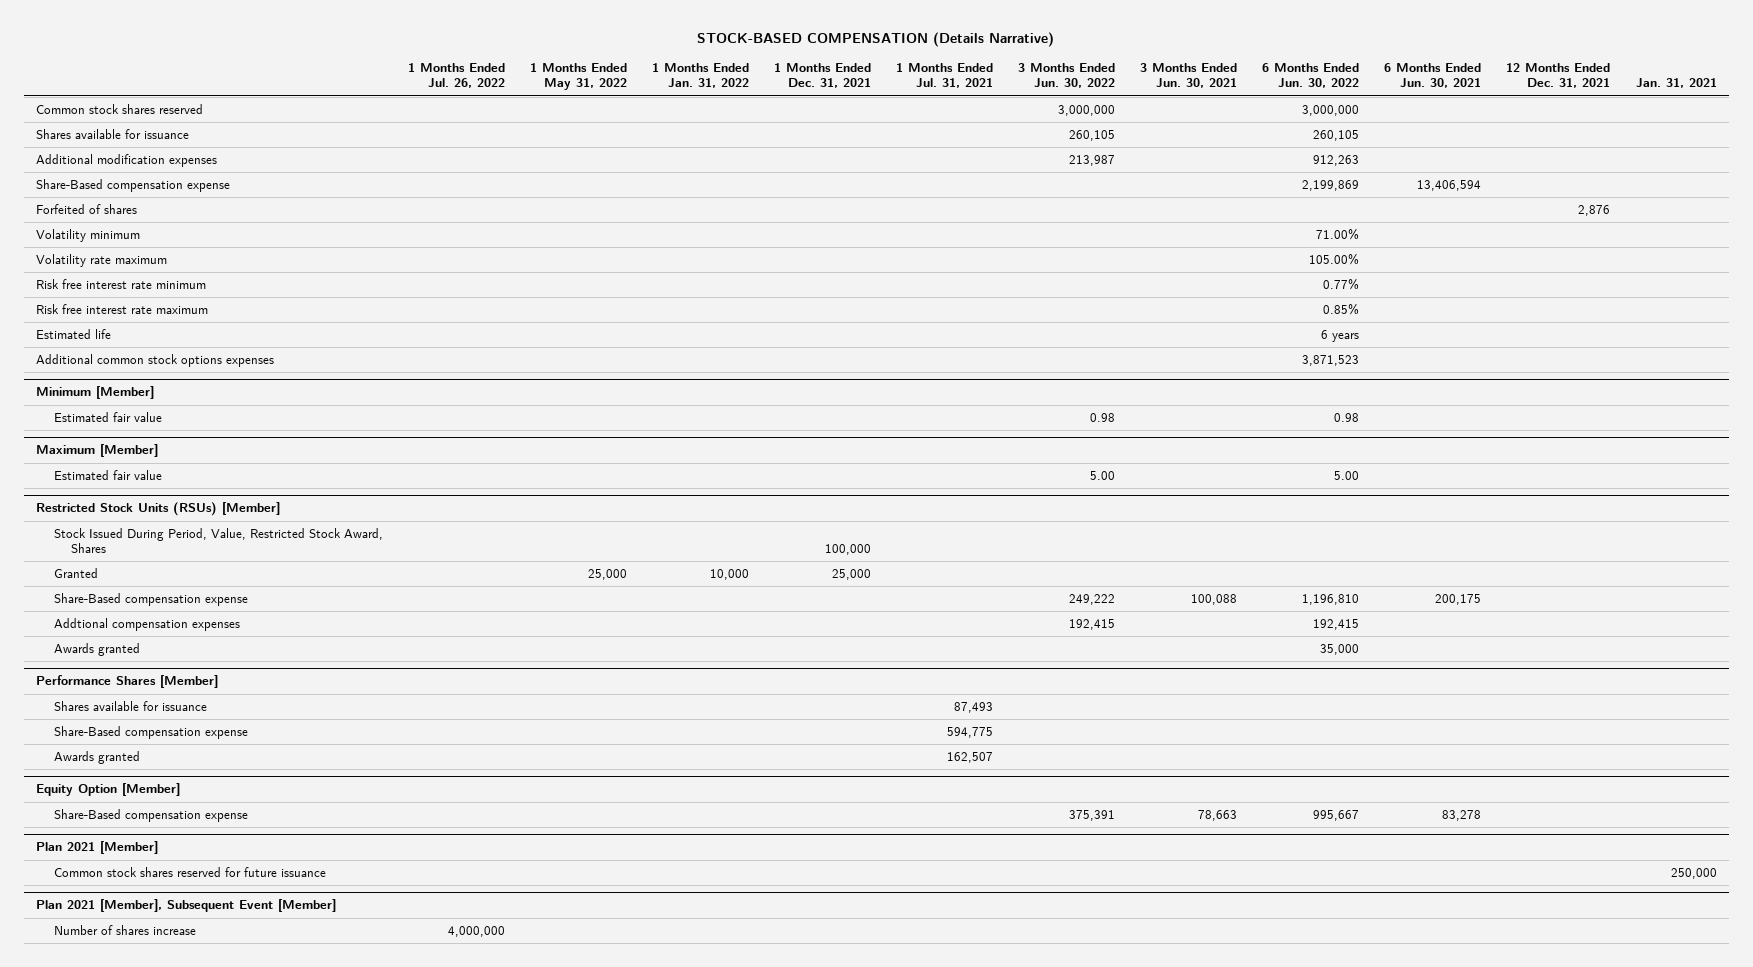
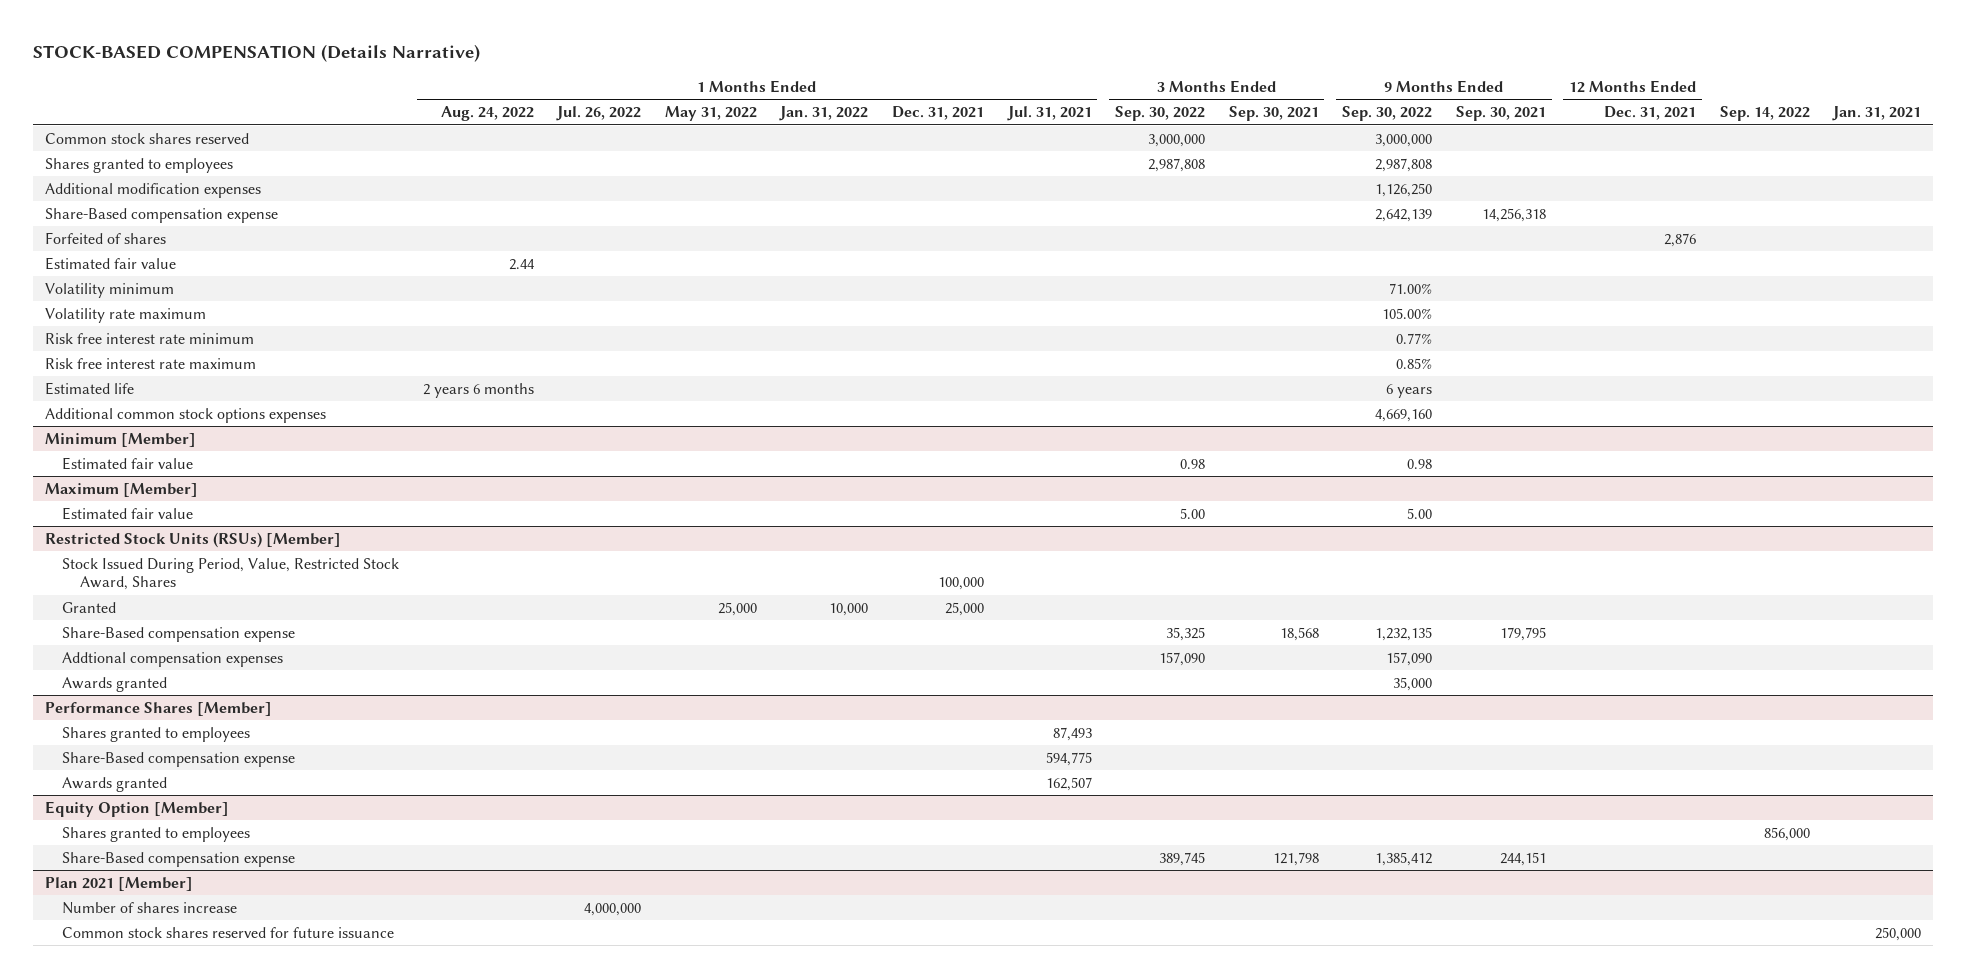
- | 1 Months Ended Jul. 26, 2022 | 1 Months Ended May 31, 2022 | 1 Months Ended Jan. 31, 2022 | 1 Months Ended Dec. 31, 2021 | 1 Months Ended Jul. 31, 2021 | 3 Months Ended Jun. 30, 2022 | 3 Months Ended Jun. 30, 2021 | 6 Months Ended Jun. 30, 2022 | 6 Months Ended Jun. 30, 2021 | 12 Months Ended Dec. 31, 2021 | Jan. 31, 2021
+ | 1 Months Ended Aug. 24, 2022 | 1 Months Ended Jul. 26, 2022 | 1 Months Ended May 31, 2022 | 1 Months Ended Jan. 31, 2022 | 1 Months Ended Dec. 31, 2021 | 1 Months Ended Jul. 31, 2021 | 3 Months Ended Sep. 30, 2022 | 3 Months Ended Sep. 30, 2021 | 9 Months Ended Sep. 30, 2022 | 9 Months Ended Sep. 30, 2021 | 12 Months Ended Dec. 31, 2021 | Sep. 14, 2022 | Jan. 31, 2021
- Shares available for issuance | | | | | | 260,105 | | 260,105 | | |
+ Shares granted to employees | | | | | | | 2,987,808 | | 2,987,808 | | | |
+ Estimated fair value | 2.44 | | | | | | | | | | | |
@ Performance Shares [Member]
- Shares available for issuance | | | | | 87,493 | | | | | |
+ Shares granted to employees | | | | | | 87,493 | | | | | | |
@ Equity Option [Member]
+ Shares granted to employees | | | | | | | | | | | | 856,000 |
@ Plan 2021 [Member]
+ Number of shares increase | | 4,000,000 | | | | | | | | | | |
- Plan 2021 [Member], Subsequent Event [Member]
- Number of shares increase | 4,000,000 | | | | | | | | | |

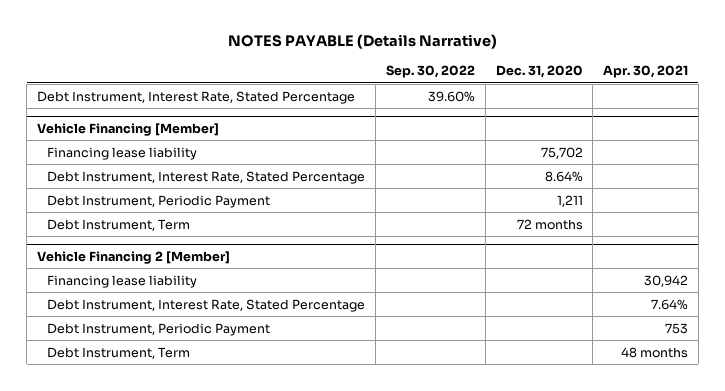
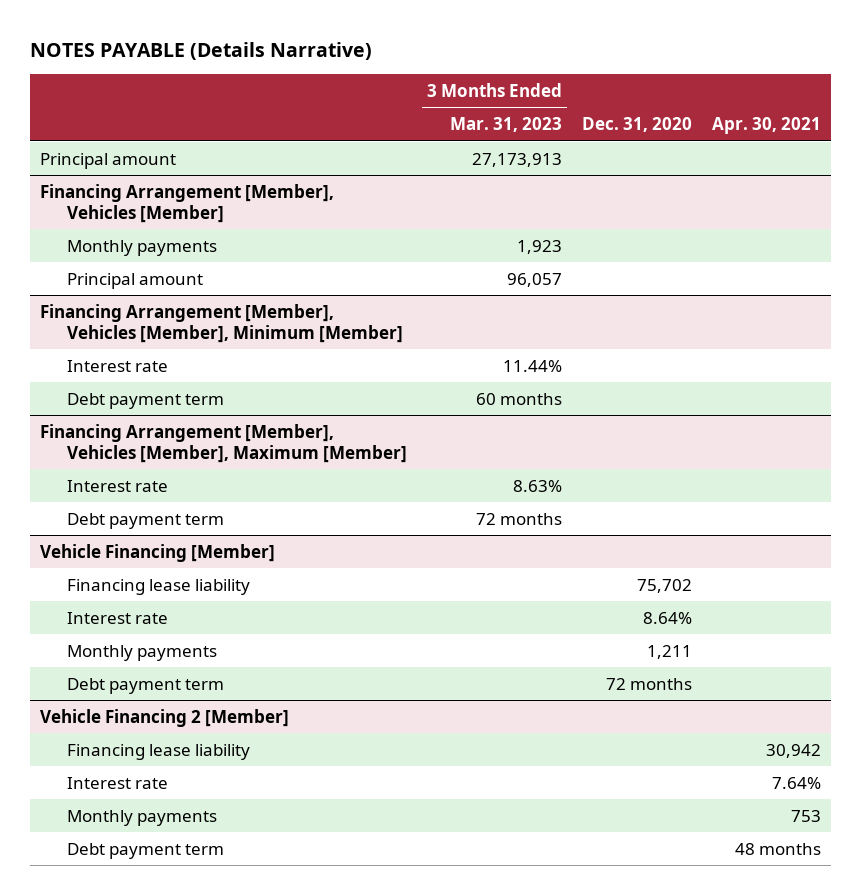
- | Sep. 30, 2022 | Dec. 31, 2020 | Apr. 30, 2021
+ | 3 Months Ended Mar. 31, 2023 | Dec. 31, 2020 | Apr. 30, 2021
- Debt Instrument, Interest Rate, Stated Percentage | 39.60% | |
+ Principal amount | 27,173,913 | |
+ Financing Arrangement [Member], Vehicles [Member]
+ Monthly payments | 1,923 | |
+ Principal amount | 96,057 | |
+ Financing Arrangement [Member], Vehicles [Member], Minimum [Member]
+ Interest rate | 11.44% | |
+ Debt payment term | 60 months | |
+ Financing Arrangement [Member], Vehicles [Member], Maximum [Member]
+ Interest rate | 8.63% | |
+ Debt payment term | 72 months | |
@ Vehicle Financing [Member]
- Debt Instrument, Interest Rate, Stated Percentage | | 8.64% |
- Debt Instrument, Periodic Payment | | 1,211 |
- Debt Instrument, Term | | 72 months |
+ Interest rate | | 8.64% |
+ Monthly payments | | 1,211 |
+ Debt payment term | | 72 months |
@ Vehicle Financing 2 [Member]
- Debt Instrument, Interest Rate, Stated Percentage | | | 7.64%
- Debt Instrument, Periodic Payment | | | 753
- Debt Instrument, Term | | | 48 months
+ Interest rate | | | 7.64%
+ Monthly payments | | | 753
+ Debt payment term | | | 48 months

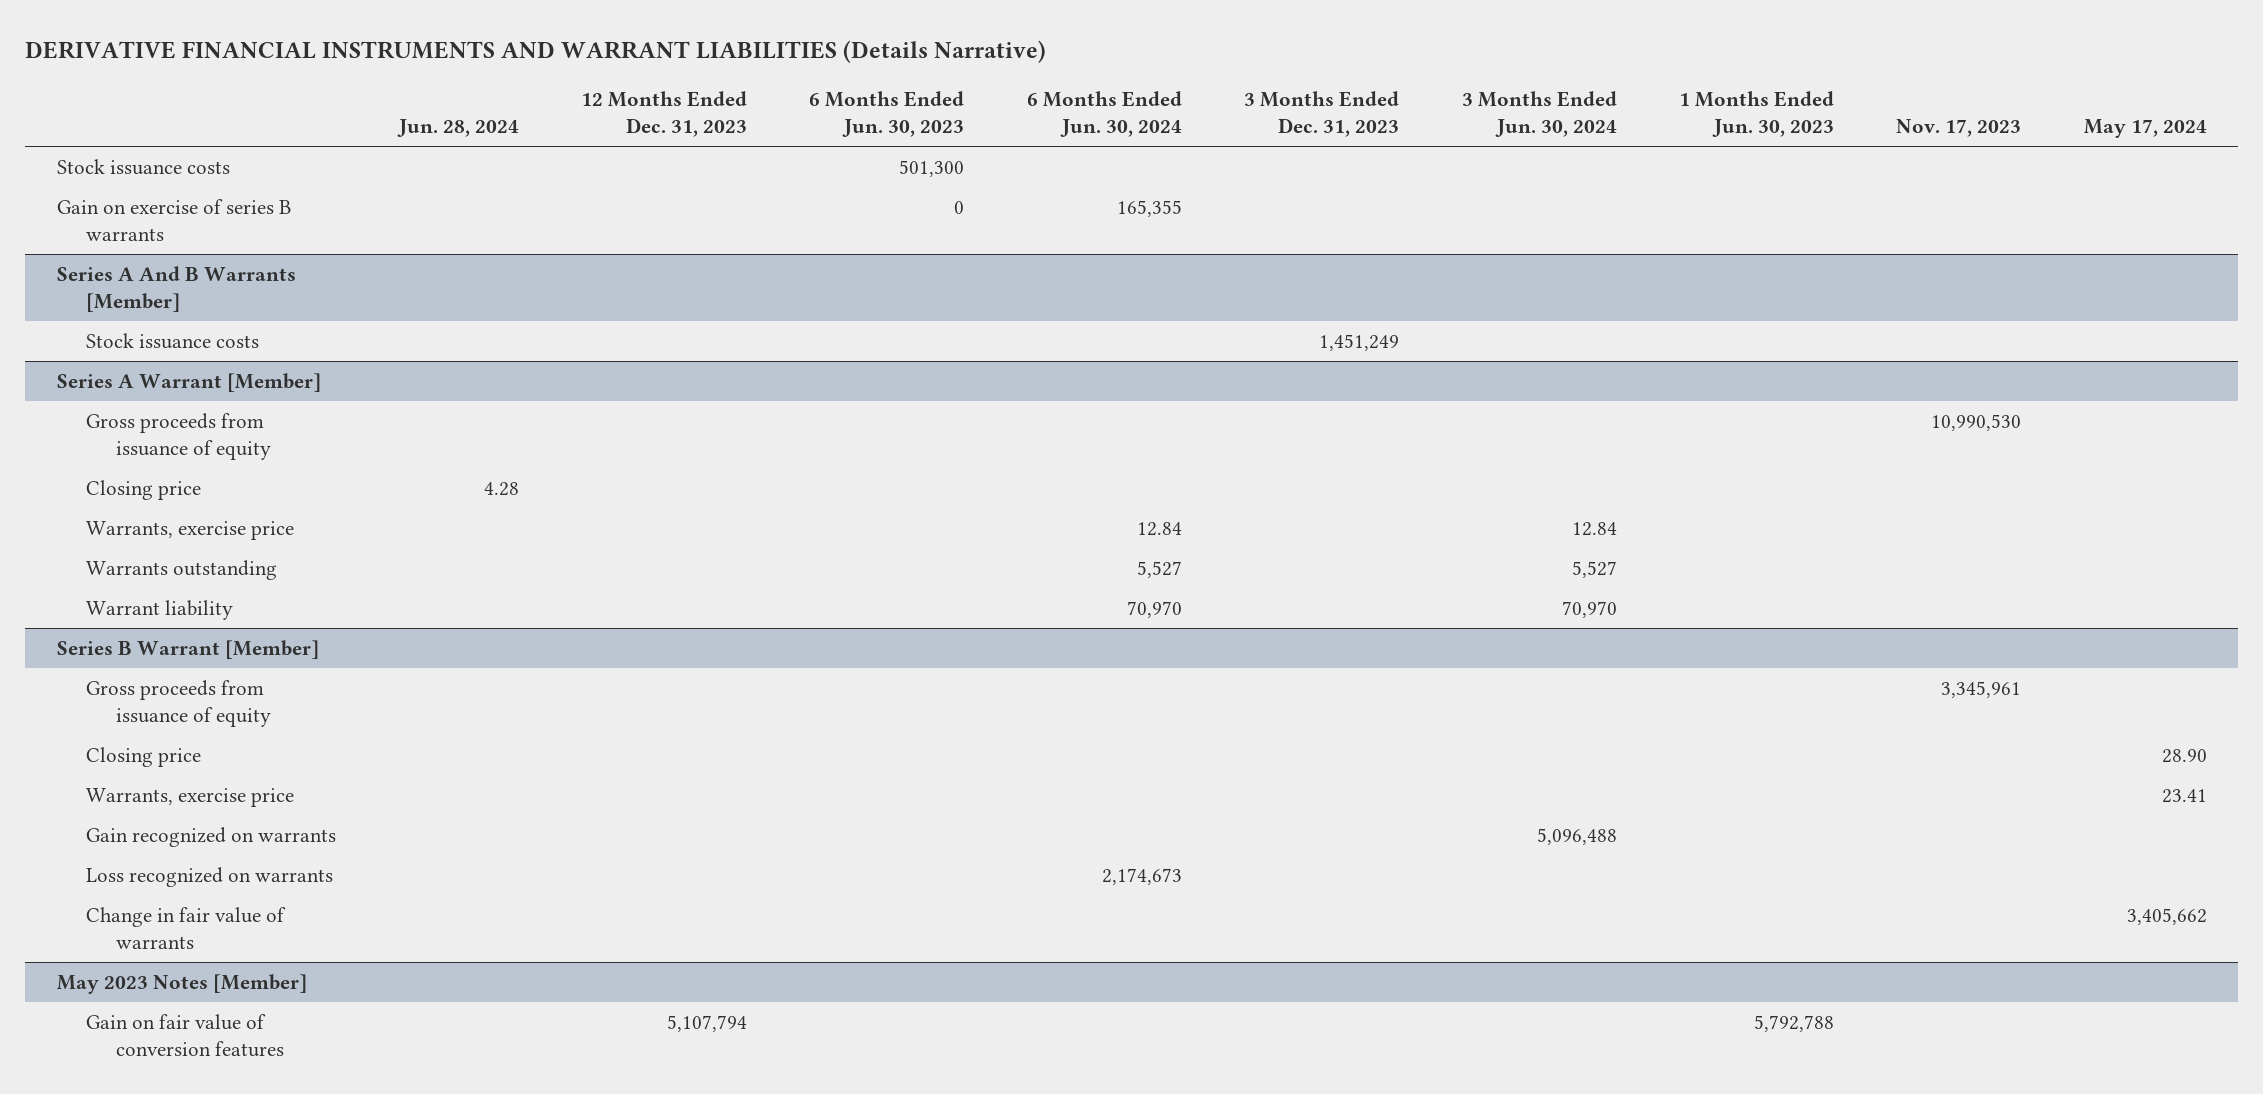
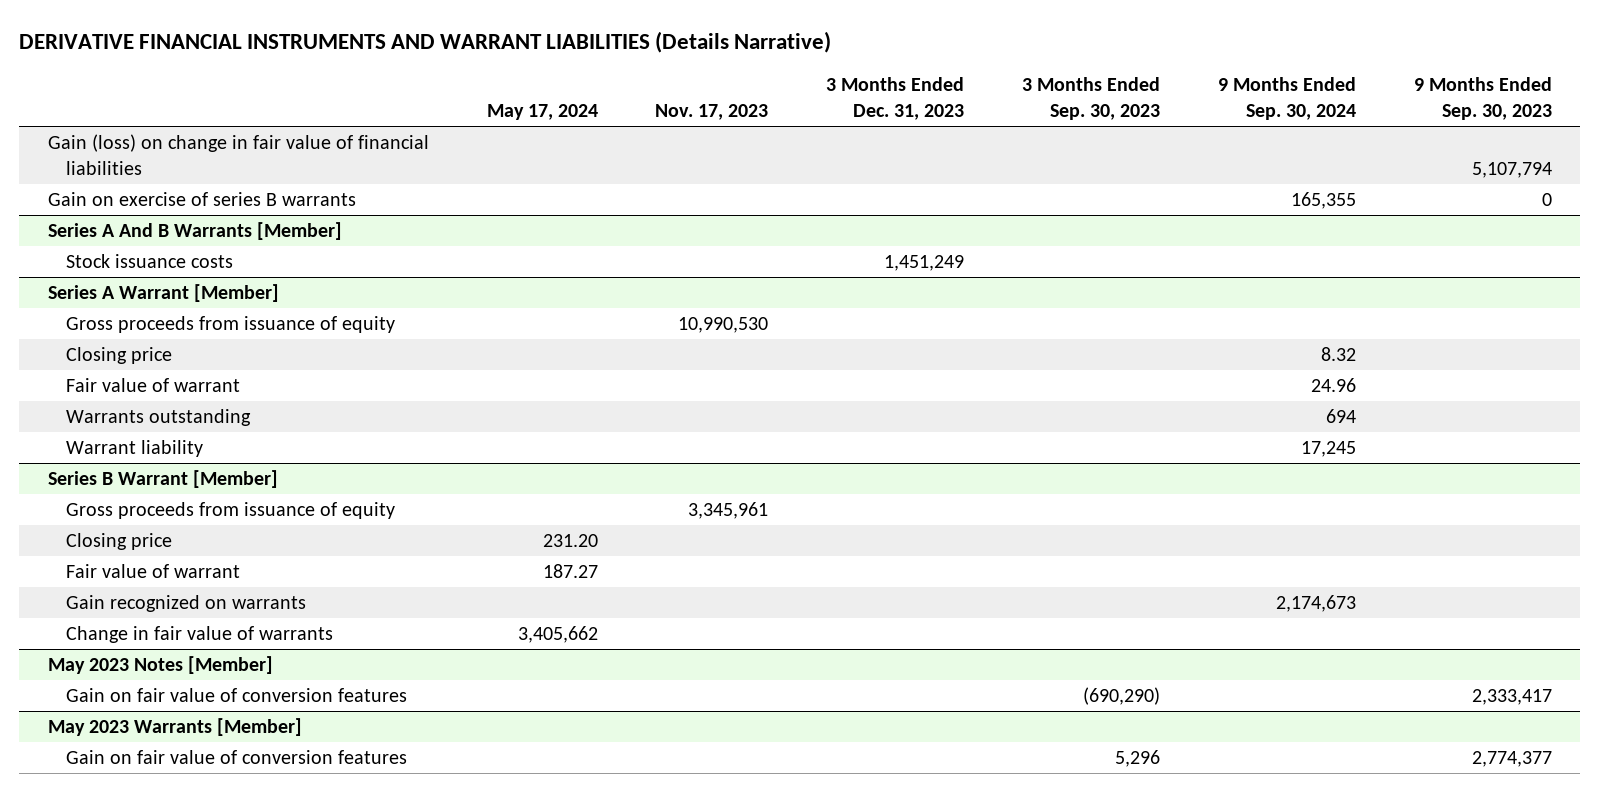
- | Jun. 28, 2024 | 12 Months Ended Dec. 31, 2023 | 6 Months Ended Jun. 30, 2023 | 6 Months Ended Jun. 30, 2024 | 3 Months Ended Dec. 31, 2023 | 3 Months Ended Jun. 30, 2024 | 1 Months Ended Jun. 30, 2023 | Nov. 17, 2023 | May 17, 2024
+ | May 17, 2024 | Nov. 17, 2023 | 3 Months Ended Dec. 31, 2023 | 3 Months Ended Sep. 30, 2023 | 9 Months Ended Sep. 30, 2024 | 9 Months Ended Sep. 30, 2023
- Stock issuance costs | | | 501,300 | | | | | |
+ Gain (loss) on change in fair value of financial liabilities | | | | | | 5,107,794
@ Series A Warrant [Member]
- Warrants, exercise price | | | | 12.84 | | 12.84 | | |
+ Fair value of warrant | | | | | 24.96 |
@ Series B Warrant [Member]
- Closing price | | | | | | | | | 28.90
- Warrants, exercise price | | | | | | | | | 23.41
+ Closing price | 231.20 | | | | |
+ Fair value of warrant | 187.27 | | | | |
- Loss recognized on warrants | | | | 2,174,673 | | | | |
+ May 2023 Warrants [Member]
+ Gain on fair value of conversion features | | | | 5,296 | | 2,774,377

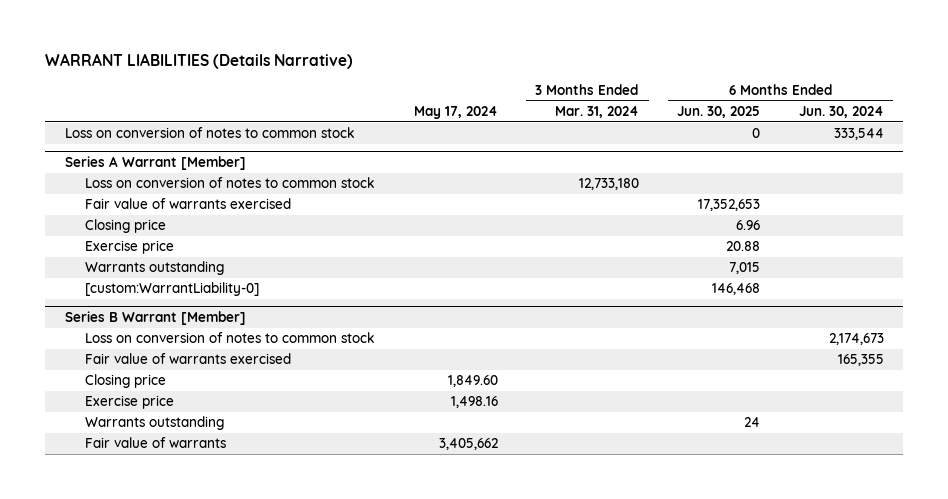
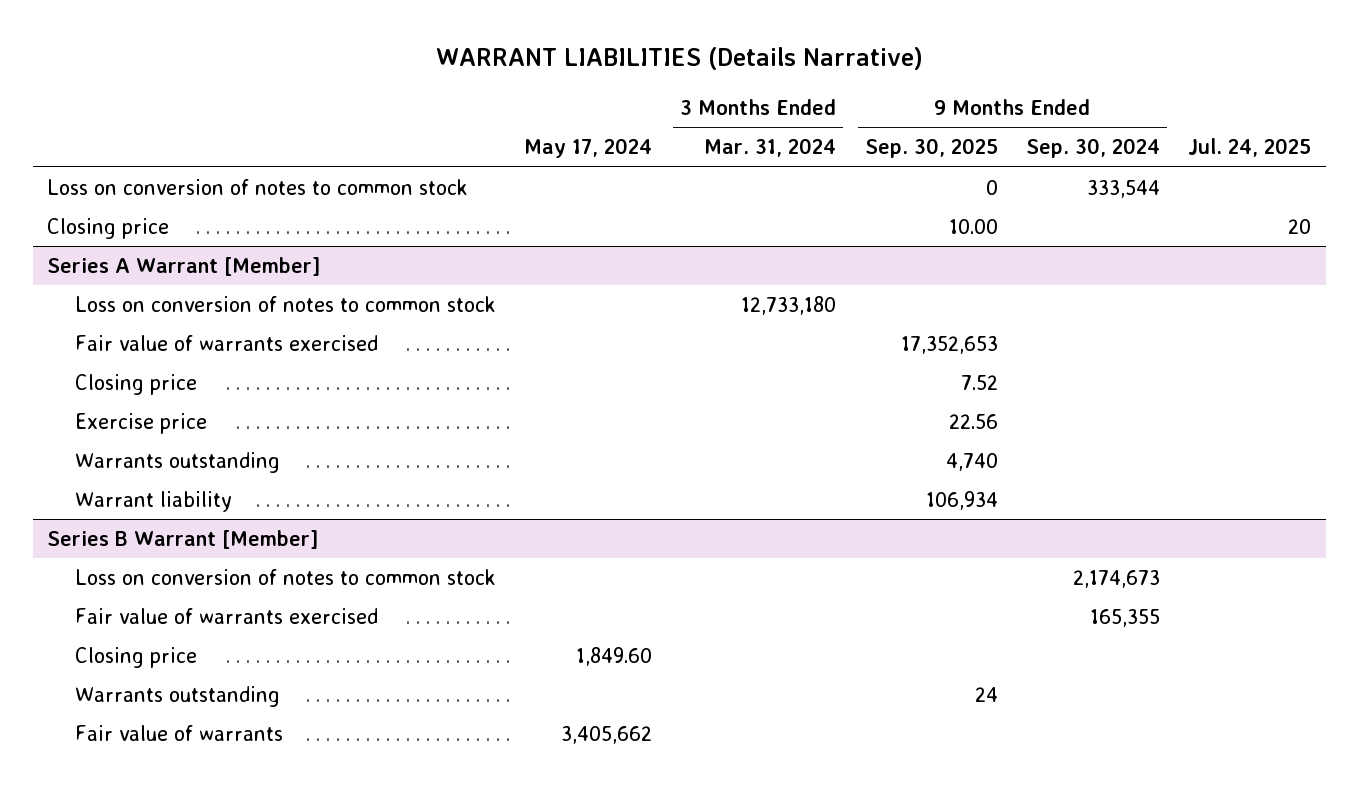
- | May 17, 2024 | 3 Months Ended Mar. 31, 2024 | 6 Months Ended Jun. 30, 2025 | 6 Months Ended Jun. 30, 2024
+ | May 17, 2024 | 3 Months Ended Mar. 31, 2024 | 9 Months Ended Sep. 30, 2025 | 9 Months Ended Sep. 30, 2024 | Jul. 24, 2025
+ Closing price | | | 10.00 | | 20
@ Series A Warrant [Member]
- [custom:WarrantLiability-0] | | | 146,468 |
+ Warrant liability | | | 106,934 | |
@ Series B Warrant [Member]
- Exercise price | 1,498.16 | | |

